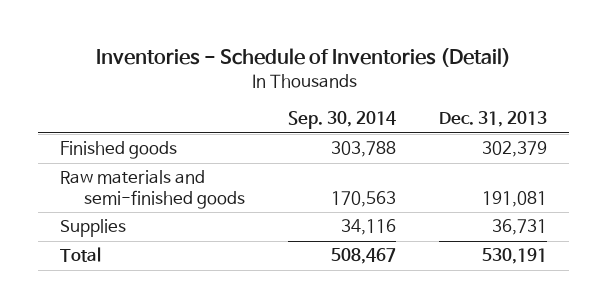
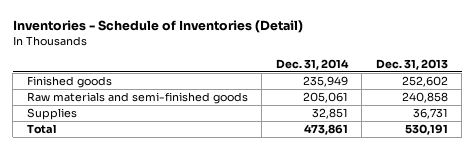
- | Sep. 30, 2014 | Dec. 31, 2013
+ | Dec. 31, 2014 | Dec. 31, 2013
- Finished goods | 303,788 | 302,379
- Raw materials and semi-finished goods | 170,563 | 191,081
+ Finished goods | 235,949 | 252,602
+ Raw materials and semi-finished goods | 205,061 | 240,858

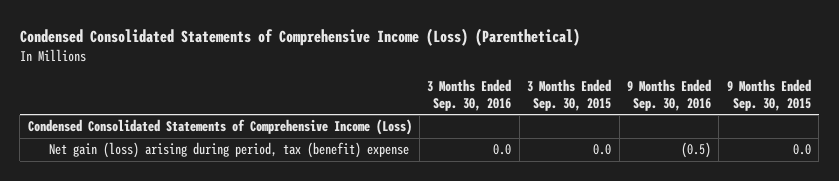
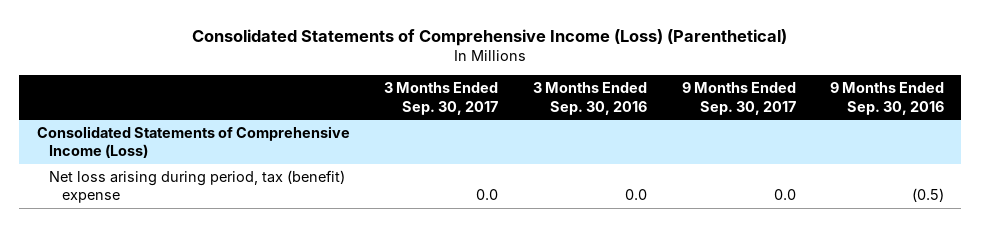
- Condensed Consolidated Statements of Comprehensive Income (Loss) (Parenthetical)
+ Consolidated Statements of Comprehensive Income (Loss) (Parenthetical)
- | 3 Months Ended Sep. 30, 2016 | 3 Months Ended Sep. 30, 2015 | 9 Months Ended Sep. 30, 2016 | 9 Months Ended Sep. 30, 2015
+ | 3 Months Ended Sep. 30, 2017 | 3 Months Ended Sep. 30, 2016 | 9 Months Ended Sep. 30, 2017 | 9 Months Ended Sep. 30, 2016
- Condensed Consolidated Statements of Comprehensive Income (Loss)
- Net gain (loss) arising during period, tax (benefit) expense | 0.0 | 0.0 | (0.5) | 0.0
+ Consolidated Statements of Comprehensive Income (Loss)
+ Net loss arising during period, tax (benefit) expense | 0.0 | 0.0 | 0.0 | (0.5)

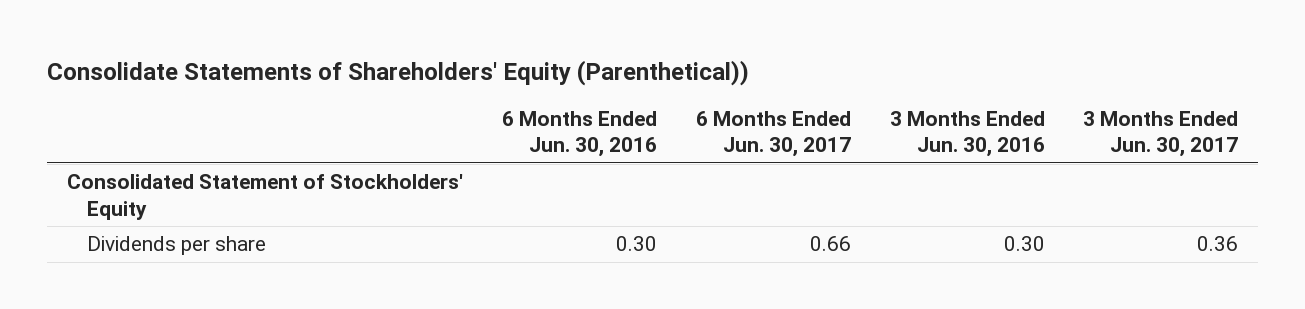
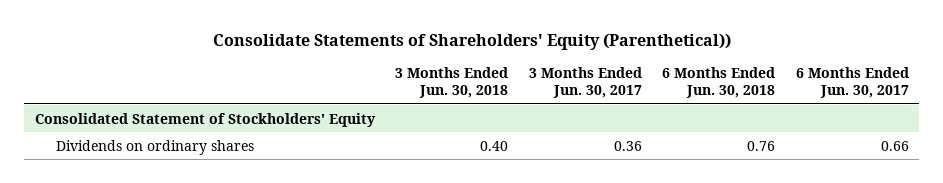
- | 6 Months Ended Jun. 30, 2016 | 6 Months Ended Jun. 30, 2017 | 3 Months Ended Jun. 30, 2016 | 3 Months Ended Jun. 30, 2017
+ | 3 Months Ended Jun. 30, 2018 | 3 Months Ended Jun. 30, 2017 | 6 Months Ended Jun. 30, 2018 | 6 Months Ended Jun. 30, 2017
- Dividends per share | 0.30 | 0.66 | 0.30 | 0.36
+ Dividends on ordinary shares | 0.40 | 0.36 | 0.76 | 0.66

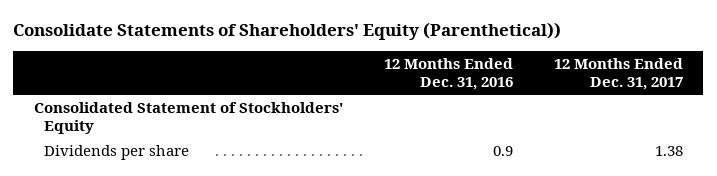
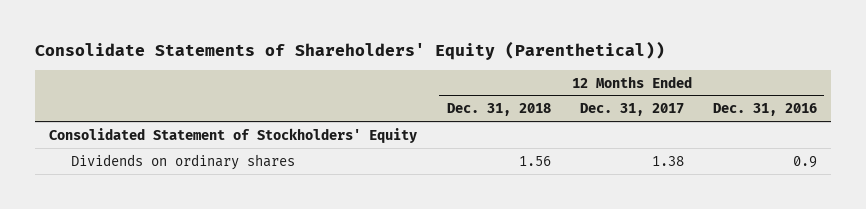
- | 12 Months Ended Dec. 31, 2016 | 12 Months Ended Dec. 31, 2017
+ | 12 Months Ended Dec. 31, 2018 | 12 Months Ended Dec. 31, 2017 | 12 Months Ended Dec. 31, 2016
- Dividends per share | 0.9 | 1.38
+ Dividends on ordinary shares | 1.56 | 1.38 | 0.9

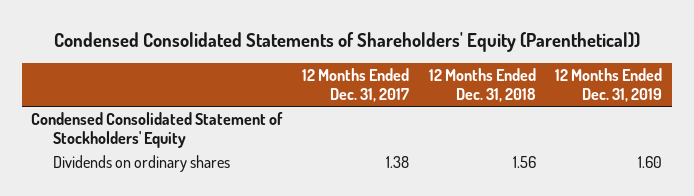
- Consolidate Statements of Shareholders' Equity (Parenthetical))
+ Condensed Consolidated Statements of Shareholders' Equity (Parenthetical))
- | 12 Months Ended Dec. 31, 2018 | 12 Months Ended Dec. 31, 2017 | 12 Months Ended Dec. 31, 2016
+ | 12 Months Ended Dec. 31, 2017 | 12 Months Ended Dec. 31, 2018 | 12 Months Ended Dec. 31, 2019
- Consolidated Statement of Stockholders' Equity
+ Condensed Consolidated Statement of Stockholders' Equity

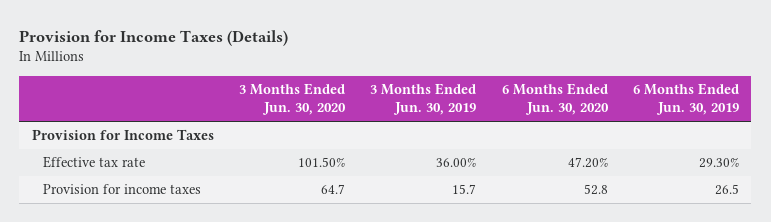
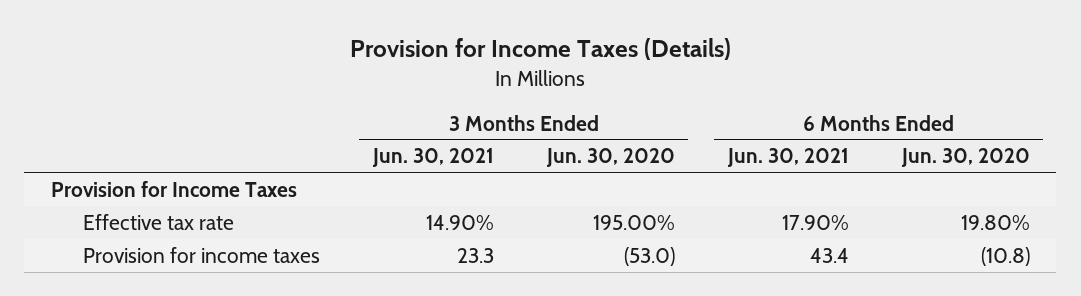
- | 3 Months Ended Jun. 30, 2020 | 3 Months Ended Jun. 30, 2019 | 6 Months Ended Jun. 30, 2020 | 6 Months Ended Jun. 30, 2019
+ | 3 Months Ended Jun. 30, 2021 | 3 Months Ended Jun. 30, 2020 | 6 Months Ended Jun. 30, 2021 | 6 Months Ended Jun. 30, 2020
- Effective tax rate | 101.50% | 36.00% | 47.20% | 29.30%
- Provision for income taxes | 64.7 | 15.7 | 52.8 | 26.5
+ Effective tax rate | 14.90% | 195.00% | 17.90% | 19.80%
+ Provision for income taxes | 23.3 | (53.0) | 43.4 | (10.8)

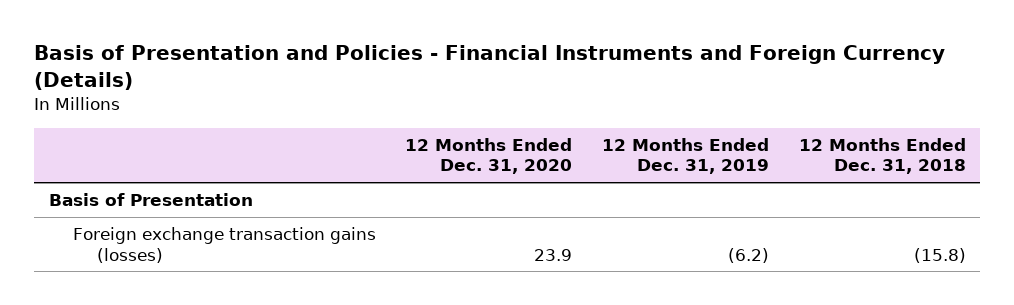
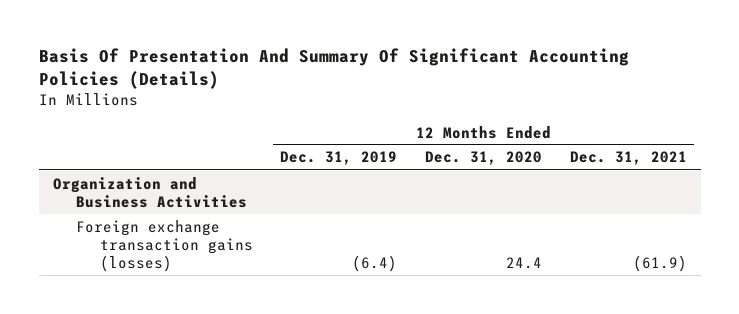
- Basis of Presentation and Policies - Financial Instruments and Foreign Currency (Details)
+ Basis Of Presentation And Summary Of Significant Accounting Policies (Details)
- | 12 Months Ended Dec. 31, 2020 | 12 Months Ended Dec. 31, 2019 | 12 Months Ended Dec. 31, 2018
+ | 12 Months Ended Dec. 31, 2019 | 12 Months Ended Dec. 31, 2020 | 12 Months Ended Dec. 31, 2021
- Basis of Presentation
- Foreign exchange transaction gains (losses) | 23.9 | (6.2) | (15.8)
+ Organization and Business Activities
+ Foreign exchange transaction gains (losses) | (6.4) | 24.4 | (61.9)

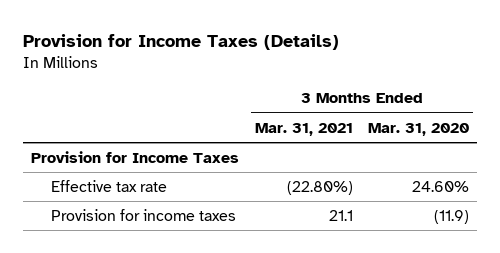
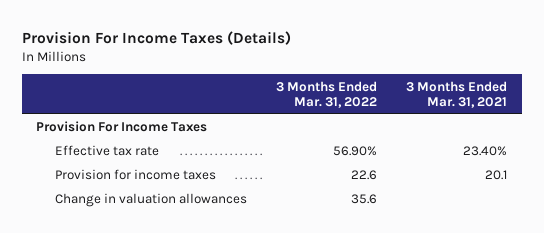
- Provision for Income Taxes (Details)
+ Provision For Income Taxes (Details)
- | 3 Months Ended Mar. 31, 2021 | 3 Months Ended Mar. 31, 2020
+ | 3 Months Ended Mar. 31, 2022 | 3 Months Ended Mar. 31, 2021
- Provision for Income Taxes
- Effective tax rate | (22.80%) | 24.60%
- Provision for income taxes | 21.1 | (11.9)
+ Provision For Income Taxes
+ Effective tax rate | 56.90% | 23.40%
+ Provision for income taxes | 22.6 | 20.1
+ Change in valuation allowances | 35.6 |

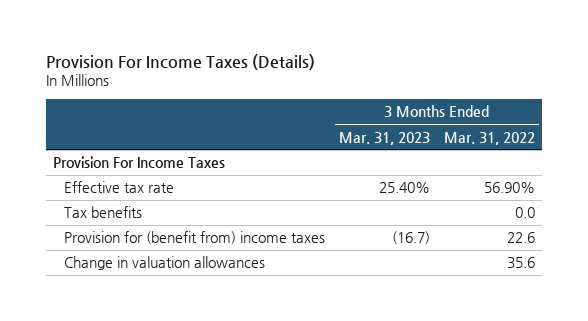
- | 3 Months Ended Mar. 31, 2022 | 3 Months Ended Mar. 31, 2021
+ | 3 Months Ended Mar. 31, 2023 | 3 Months Ended Mar. 31, 2022
- Provision for income taxes | 22.6 | 20.1
+ Tax benefits | | 0.0
+ Provision for (benefit from) income taxes | (16.7) | 22.6

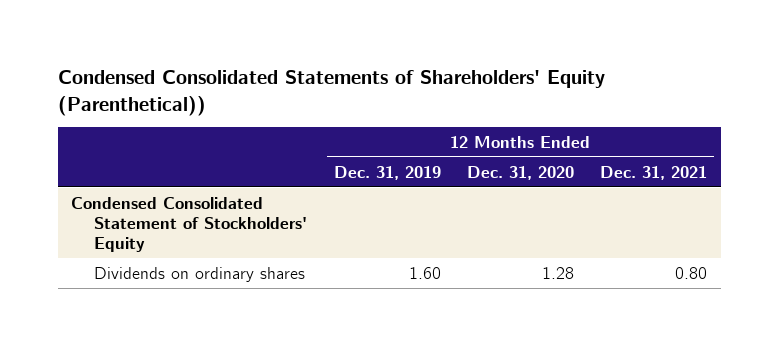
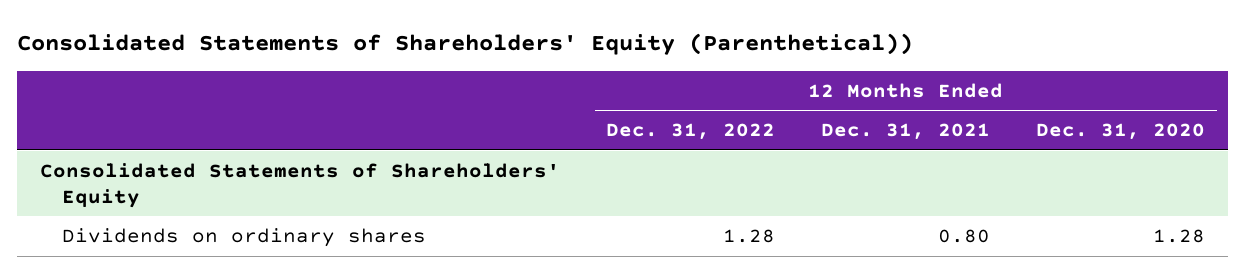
- Condensed Consolidated Statements of Shareholders' Equity (Parenthetical))
+ Consolidated Statements of Shareholders' Equity (Parenthetical))
- | 12 Months Ended Dec. 31, 2019 | 12 Months Ended Dec. 31, 2020 | 12 Months Ended Dec. 31, 2021
+ | 12 Months Ended Dec. 31, 2022 | 12 Months Ended Dec. 31, 2021 | 12 Months Ended Dec. 31, 2020
- Condensed Consolidated Statement of Stockholders' Equity
+ Consolidated Statements of Shareholders' Equity

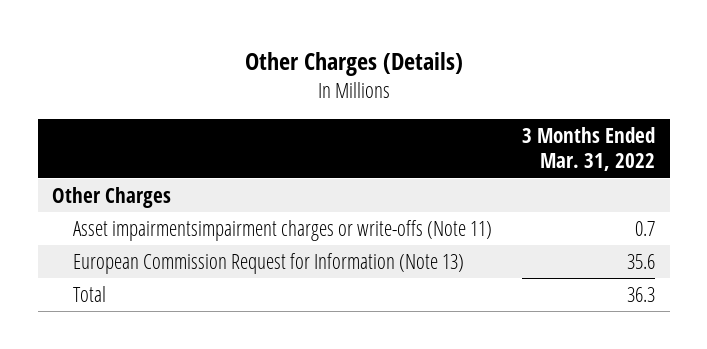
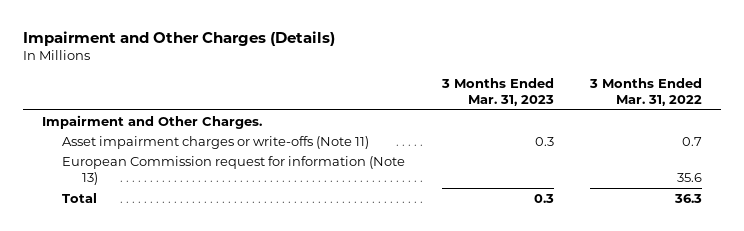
- Other Charges (Details)
+ Impairment and Other Charges (Details)
- | 3 Months Ended Mar. 31, 2022
+ | 3 Months Ended Mar. 31, 2023 | 3 Months Ended Mar. 31, 2022
- Other Charges
- Asset impairmentsimpairment charges or write-offs (Note 11) | 0.7
- European Commission Request for Information (Note 13) | 35.6
+ Impairment and Other Charges.
+ Asset impairment charges or write-offs (Note 11) | 0.3 | 0.7
+ European Commission request for information (Note 13) | | 35.6

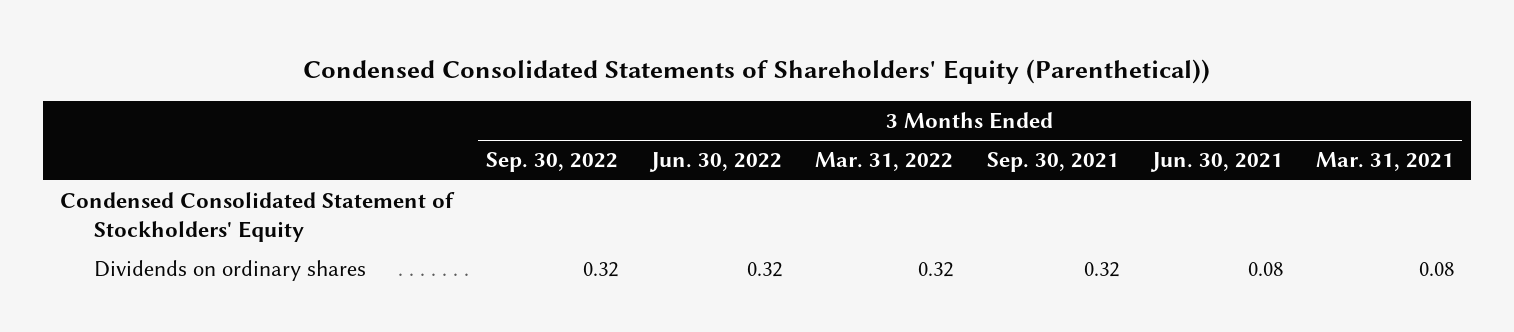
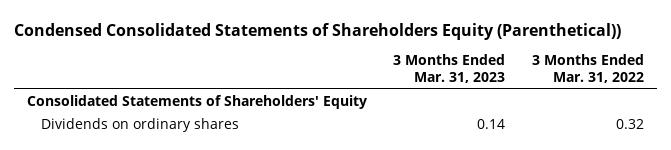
- Condensed Consolidated Statements of Shareholders' Equity (Parenthetical))
+ Condensed Consolidated Statements of Shareholders Equity (Parenthetical))
- | 3 Months Ended Sep. 30, 2022 | 3 Months Ended Jun. 30, 2022 | 3 Months Ended Mar. 31, 2022 | 3 Months Ended Sep. 30, 2021 | 3 Months Ended Jun. 30, 2021 | 3 Months Ended Mar. 31, 2021
+ | 3 Months Ended Mar. 31, 2023 | 3 Months Ended Mar. 31, 2022
- Condensed Consolidated Statement of Stockholders' Equity
+ Consolidated Statements of Shareholders' Equity

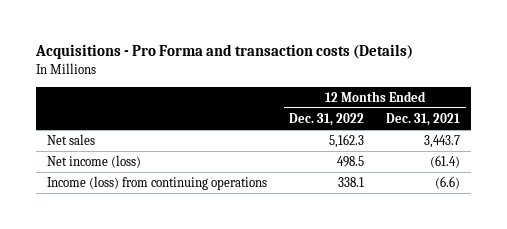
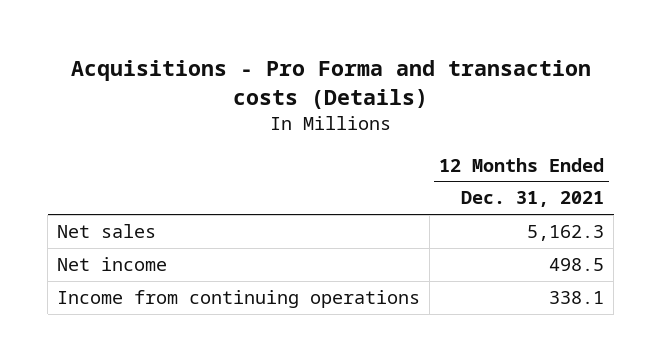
- | 12 Months Ended Dec. 31, 2022 | 12 Months Ended Dec. 31, 2021
+ | 12 Months Ended Dec. 31, 2021
- Net sales | 5,162.3 | 3,443.7
- Net income (loss) | 498.5 | (61.4)
- Income (loss) from continuing operations | 338.1 | (6.6)
+ Net sales | 5,162.3
+ Net income | 498.5
+ Income from continuing operations | 338.1

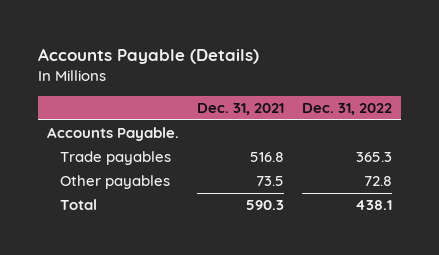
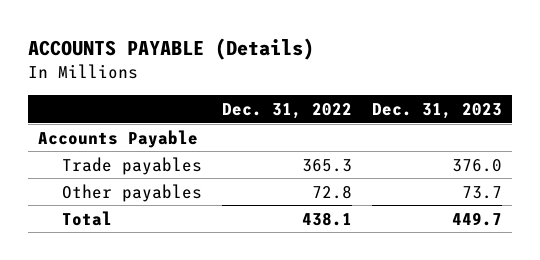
- Accounts Payable (Details)
+ ACCOUNTS PAYABLE (Details)
- | Dec. 31, 2021 | Dec. 31, 2022
+ | Dec. 31, 2022 | Dec. 31, 2023
- Accounts Payable.
+ Accounts Payable

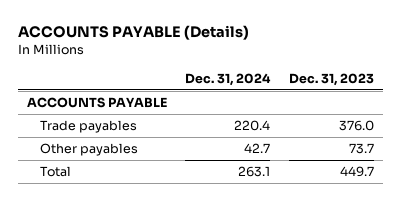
- | Dec. 31, 2022 | Dec. 31, 2023
+ | Dec. 31, 2024 | Dec. 31, 2023
- Accounts Payable
+ ACCOUNTS PAYABLE

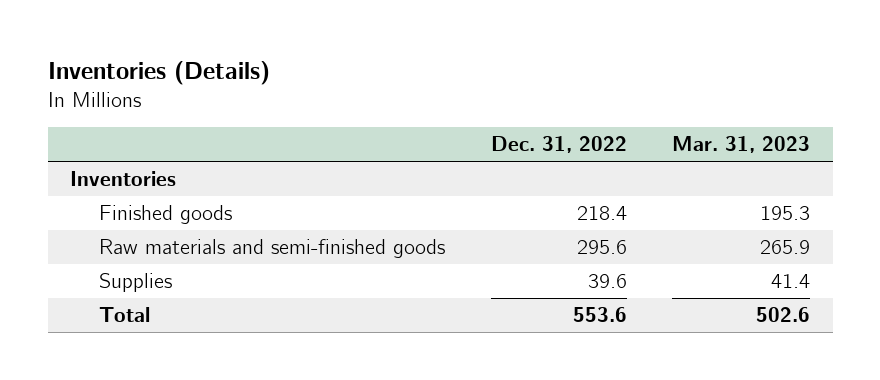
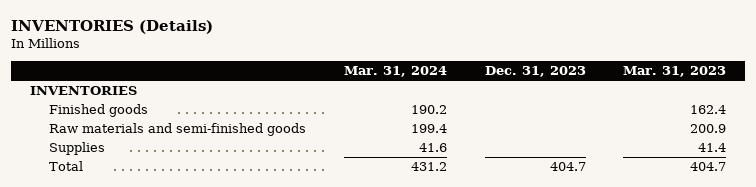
- Inventories (Details)
+ INVENTORIES (Details)
- | Dec. 31, 2022 | Mar. 31, 2023
+ | Mar. 31, 2024 | Dec. 31, 2023 | Mar. 31, 2023
- Inventories
- Finished goods | 218.4 | 195.3
- Raw materials and semi-finished goods | 295.6 | 265.9
+ INVENTORIES
+ Finished goods | 190.2 | | 162.4
+ Raw materials and semi-finished goods | 199.4 | | 200.9
- Total | 553.6 | 502.6
+ Total | 431.2 | 404.7 | 404.7

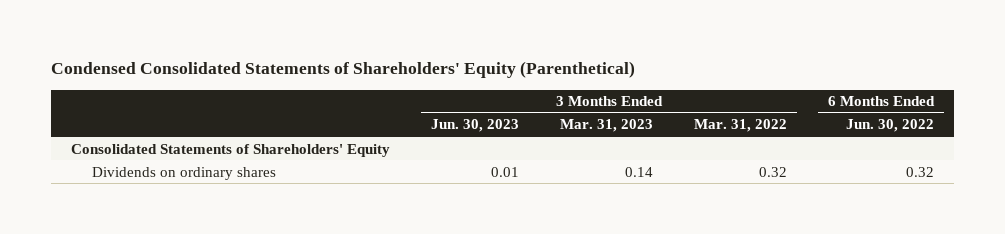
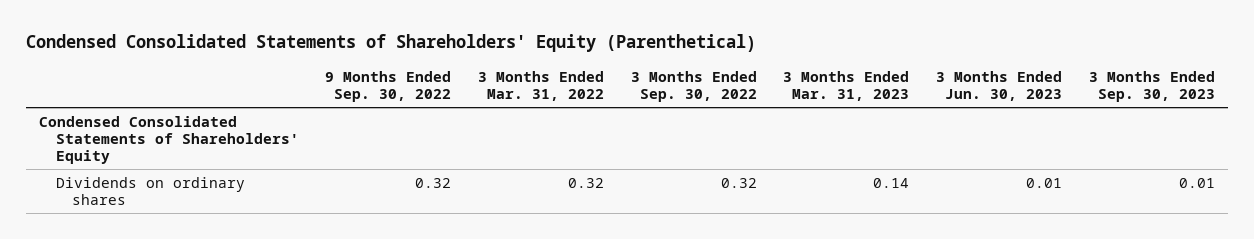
- | 3 Months Ended Jun. 30, 2023 | 3 Months Ended Mar. 31, 2023 | 3 Months Ended Mar. 31, 2022 | 6 Months Ended Jun. 30, 2022
+ | 9 Months Ended Sep. 30, 2022 | 3 Months Ended Mar. 31, 2022 | 3 Months Ended Sep. 30, 2022 | 3 Months Ended Mar. 31, 2023 | 3 Months Ended Jun. 30, 2023 | 3 Months Ended Sep. 30, 2023
- Consolidated Statements of Shareholders' Equity
+ Condensed Consolidated Statements of Shareholders' Equity

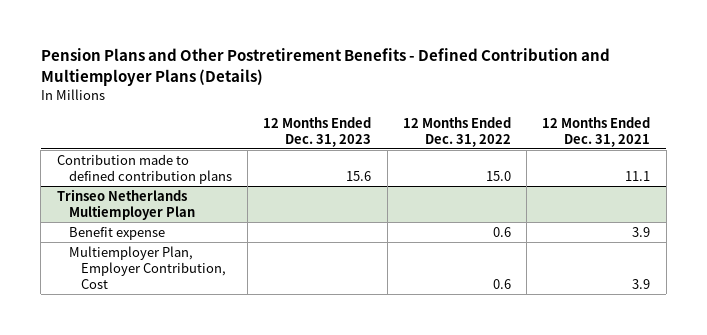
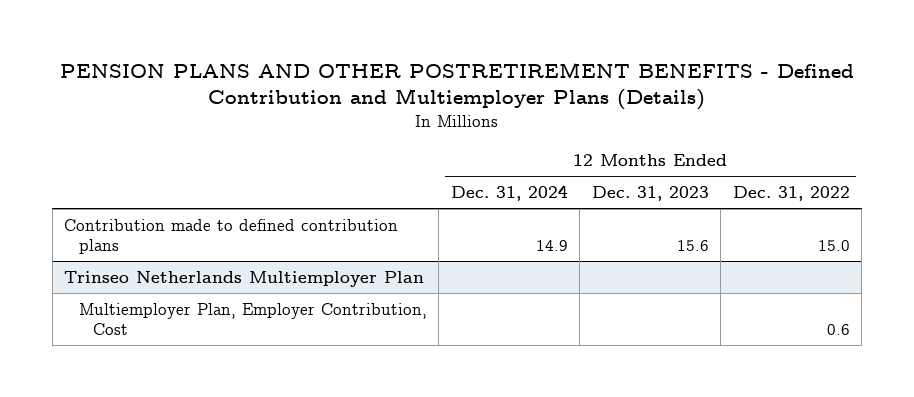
- Pension Plans and Other Postretirement Benefits - Defined Contribution and Multiemployer Plans (Details)
+ PENSION PLANS AND OTHER POSTRETIREMENT BENEFITS - Defined Contribution and Multiemployer Plans (Details)
- | 12 Months Ended Dec. 31, 2023 | 12 Months Ended Dec. 31, 2022 | 12 Months Ended Dec. 31, 2021
+ | 12 Months Ended Dec. 31, 2024 | 12 Months Ended Dec. 31, 2023 | 12 Months Ended Dec. 31, 2022
@ Trinseo Netherlands Multiemployer Plan
- Benefit expense | | 0.6 | 3.9

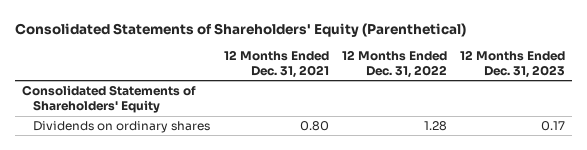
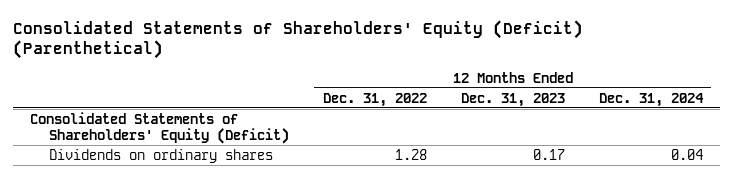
- Consolidated Statements of Shareholders' Equity (Parenthetical)
+ Consolidated Statements of Shareholders' Equity (Deficit) (Parenthetical)
- | 12 Months Ended Dec. 31, 2021 | 12 Months Ended Dec. 31, 2022 | 12 Months Ended Dec. 31, 2023
+ | 12 Months Ended Dec. 31, 2022 | 12 Months Ended Dec. 31, 2023 | 12 Months Ended Dec. 31, 2024
- Consolidated Statements of Shareholders' Equity
+ Consolidated Statements of Shareholders' Equity (Deficit)

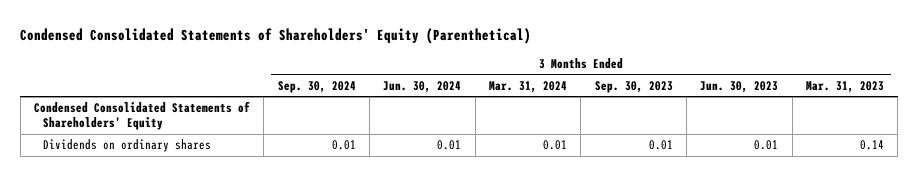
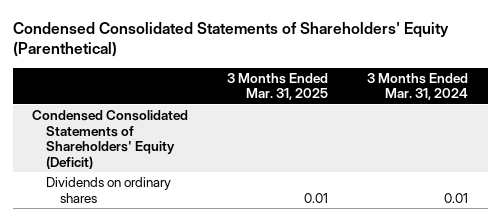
- | 3 Months Ended Sep. 30, 2024 | 3 Months Ended Jun. 30, 2024 | 3 Months Ended Mar. 31, 2024 | 3 Months Ended Sep. 30, 2023 | 3 Months Ended Jun. 30, 2023 | 3 Months Ended Mar. 31, 2023
+ | 3 Months Ended Mar. 31, 2025 | 3 Months Ended Mar. 31, 2024
- Condensed Consolidated Statements of Shareholders' Equity
+ Condensed Consolidated Statements of Shareholders' Equity (Deficit)

